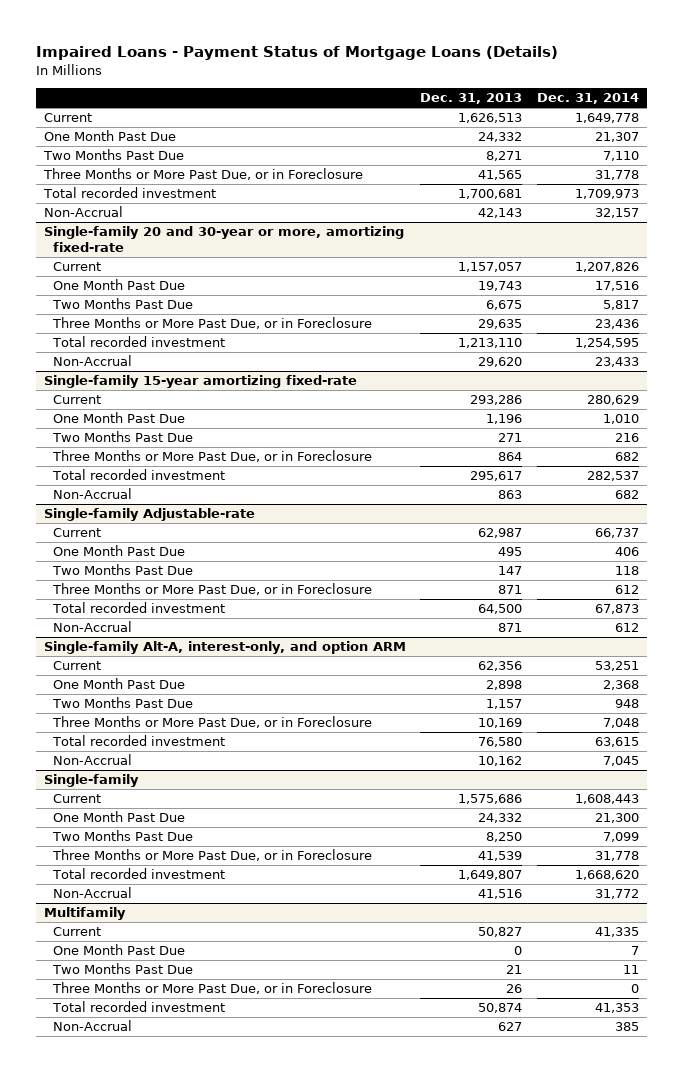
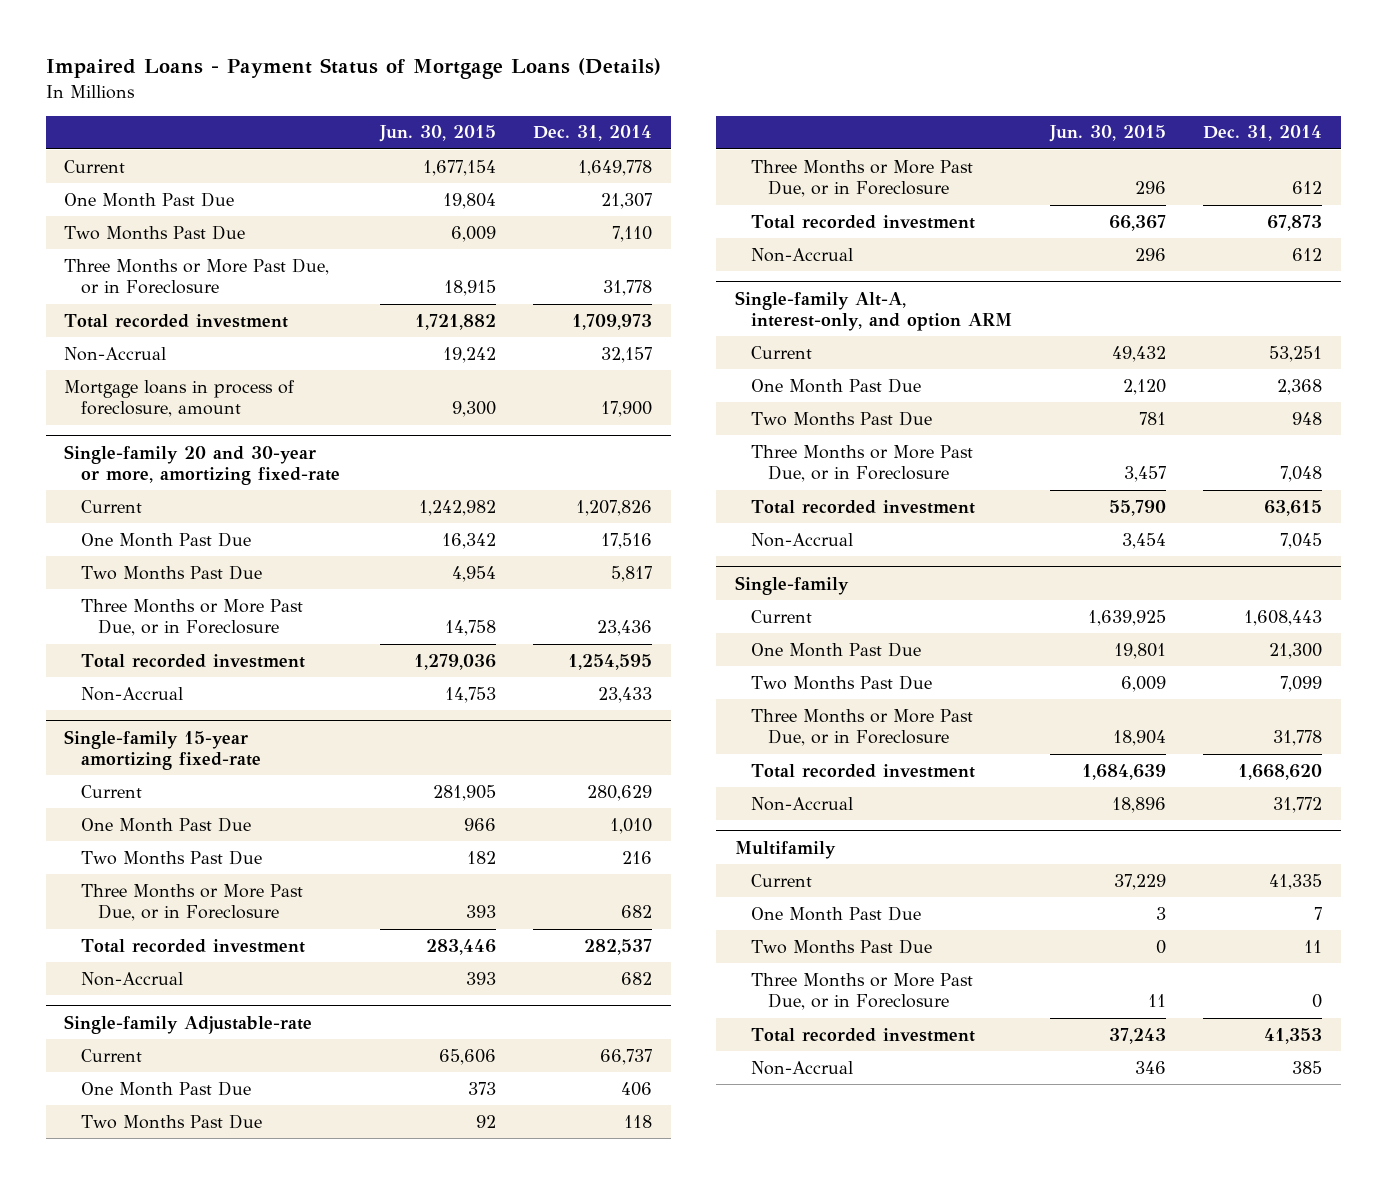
- | Dec. 31, 2013 | Dec. 31, 2014
+ | Jun. 30, 2015 | Dec. 31, 2014
+ Mortgage loans in process of foreclosure, amount | 9,300 | 17,900

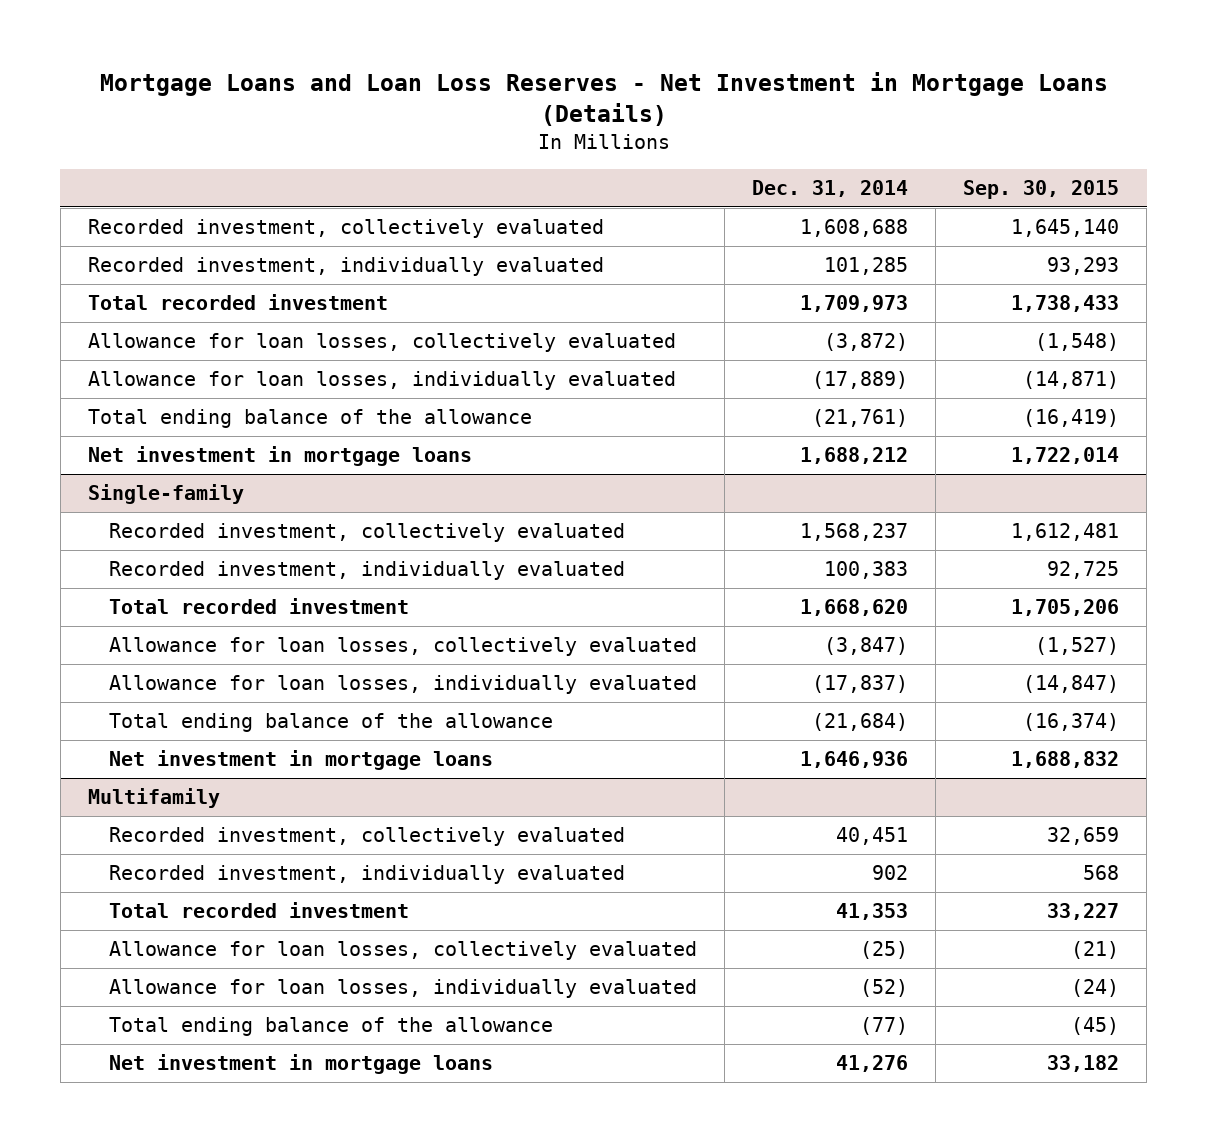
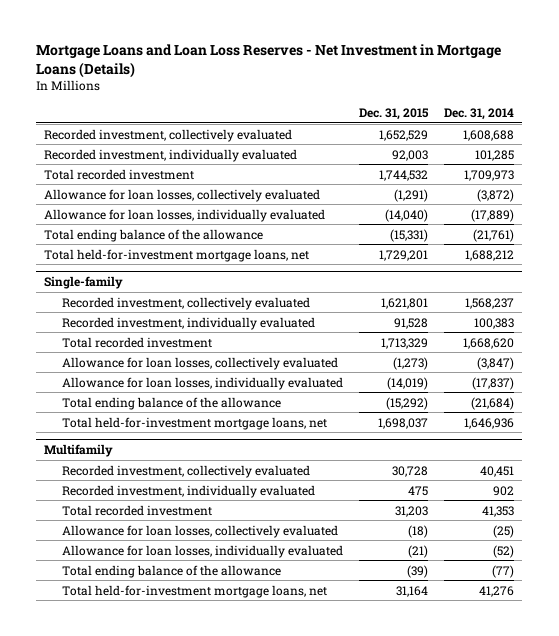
- | Dec. 31, 2014 | Sep. 30, 2015
+ | Dec. 31, 2015 | Dec. 31, 2014
- Net investment in mortgage loans | 1,688,212 | 1,722,014
+ Total held-for-investment mortgage loans, net | 1,729,201 | 1,688,212
@ Single-family
- Net investment in mortgage loans | 1,646,936 | 1,688,832
+ Total held-for-investment mortgage loans, net | 1,698,037 | 1,646,936
@ Multifamily
- Net investment in mortgage loans | 41,276 | 33,182
+ Total held-for-investment mortgage loans, net | 31,164 | 41,276

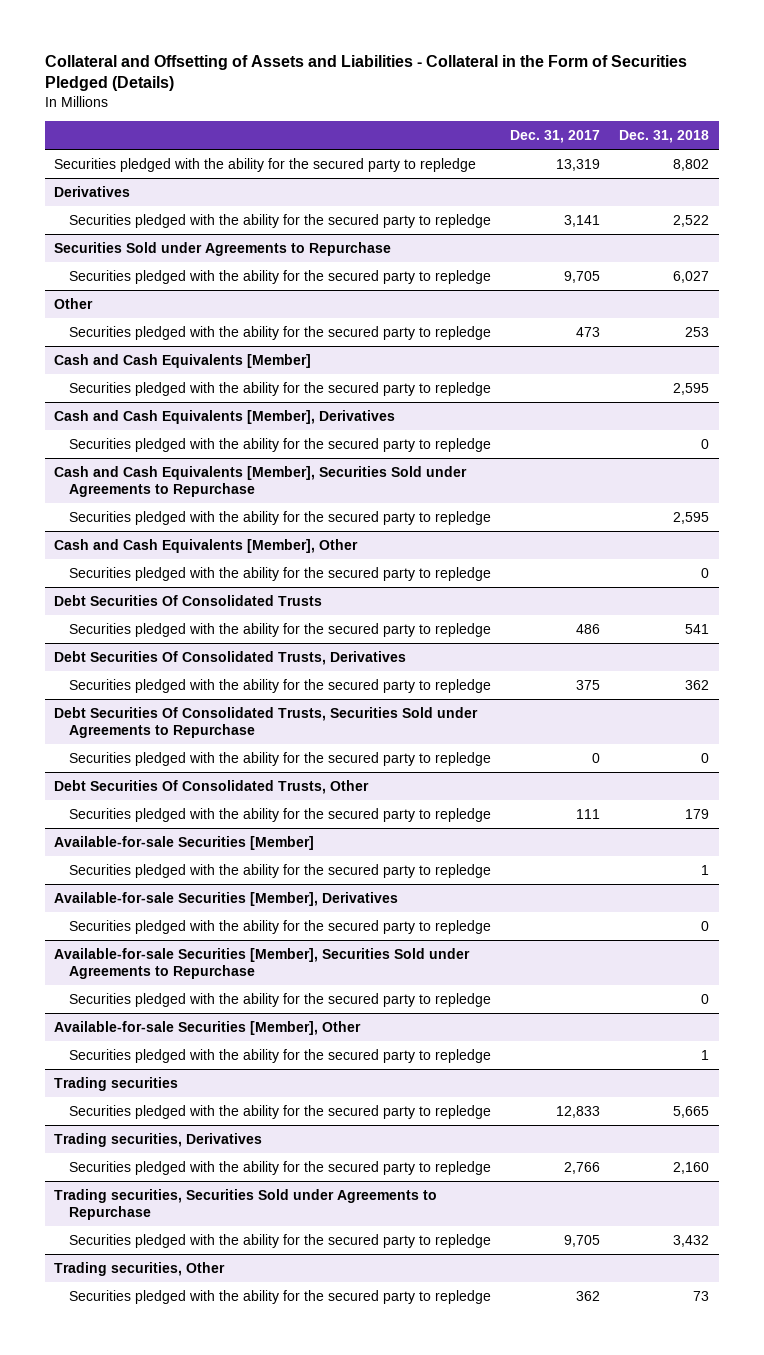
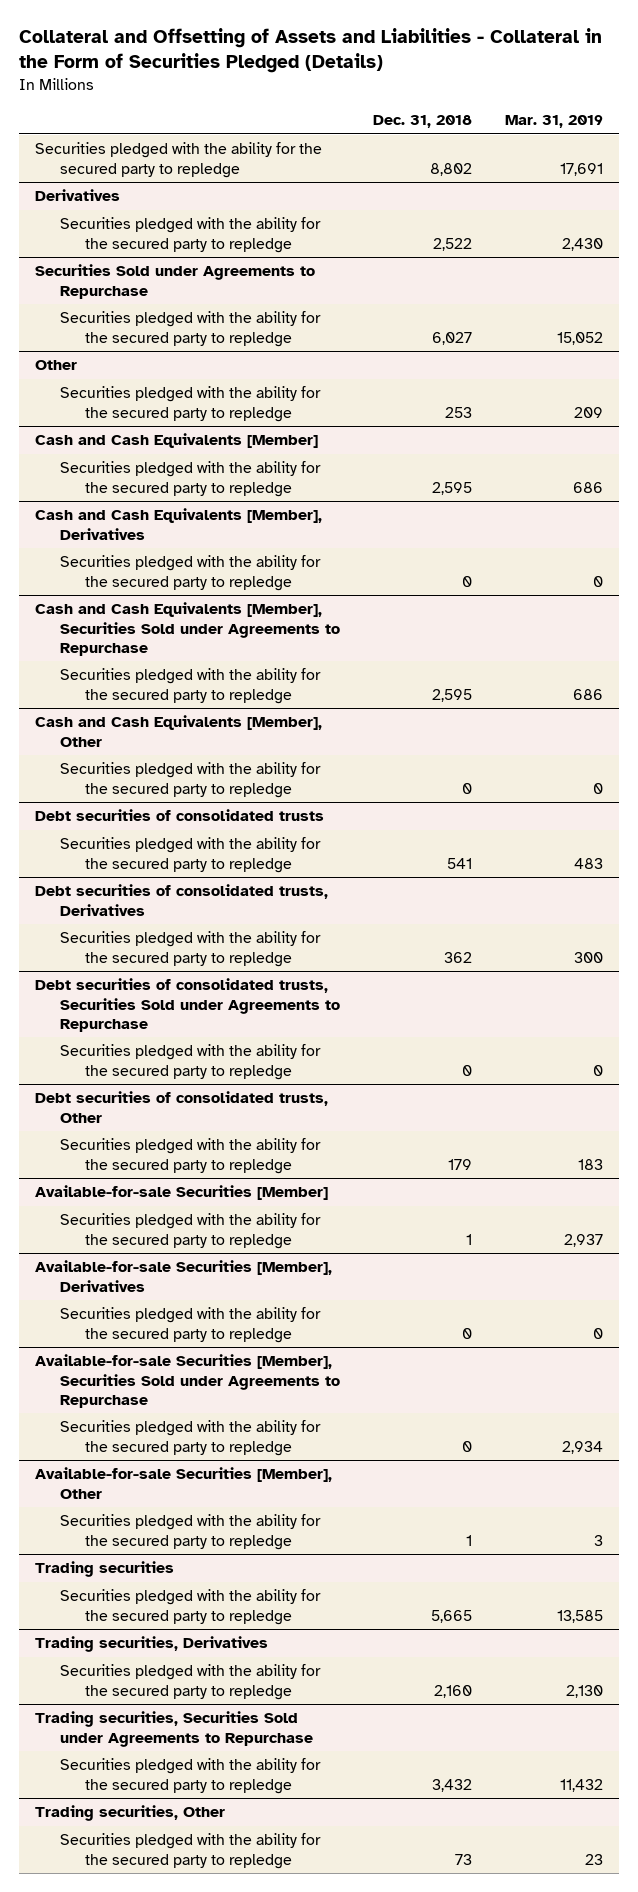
- | Dec. 31, 2017 | Dec. 31, 2018
+ | Dec. 31, 2018 | Mar. 31, 2019
- Debt Securities Of Consolidated Trusts
+ Debt securities of consolidated trusts
- Debt Securities Of Consolidated Trusts, Derivatives
+ Debt securities of consolidated trusts, Derivatives
- Debt Securities Of Consolidated Trusts, Securities Sold under Agreements to Repurchase
+ Debt securities of consolidated trusts, Securities Sold under Agreements to Repurchase
- Debt Securities Of Consolidated Trusts, Other
+ Debt securities of consolidated trusts, Other

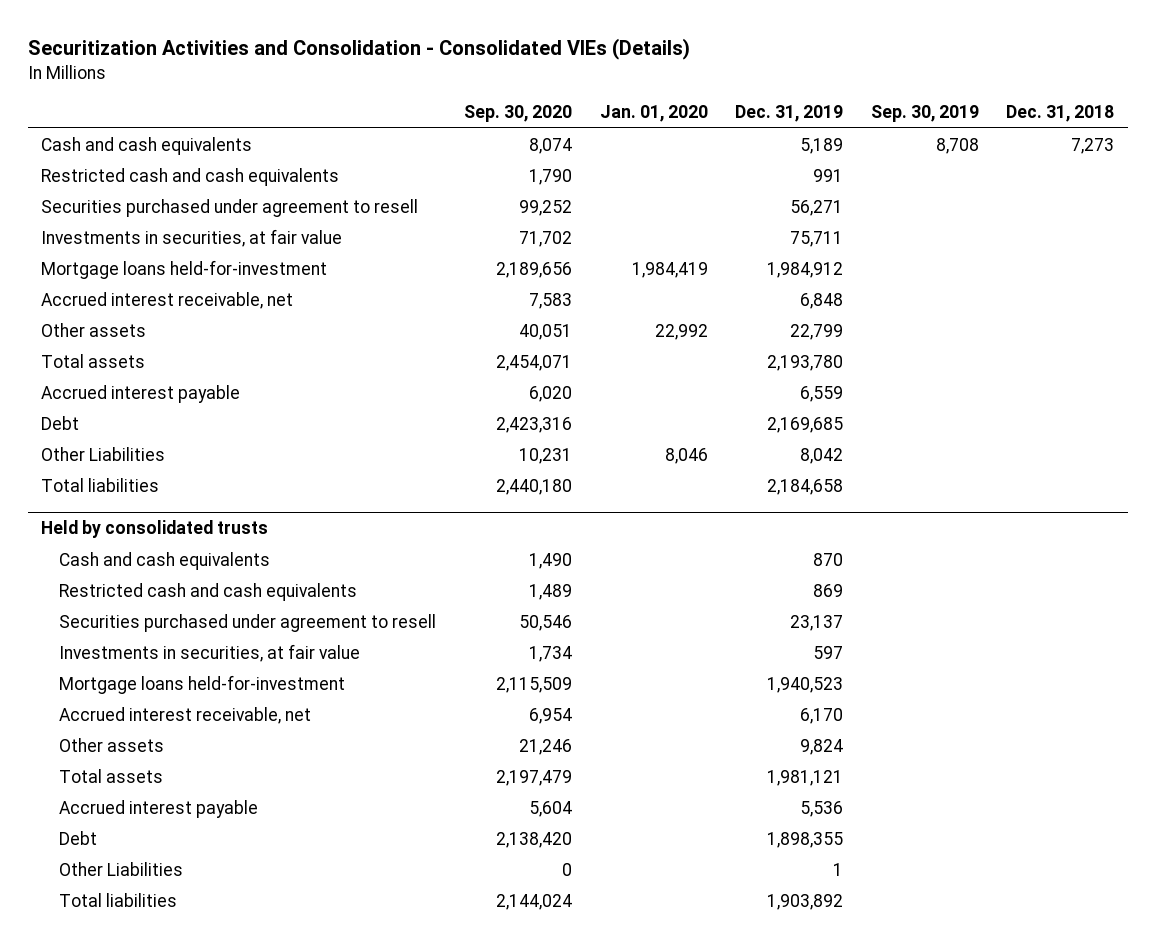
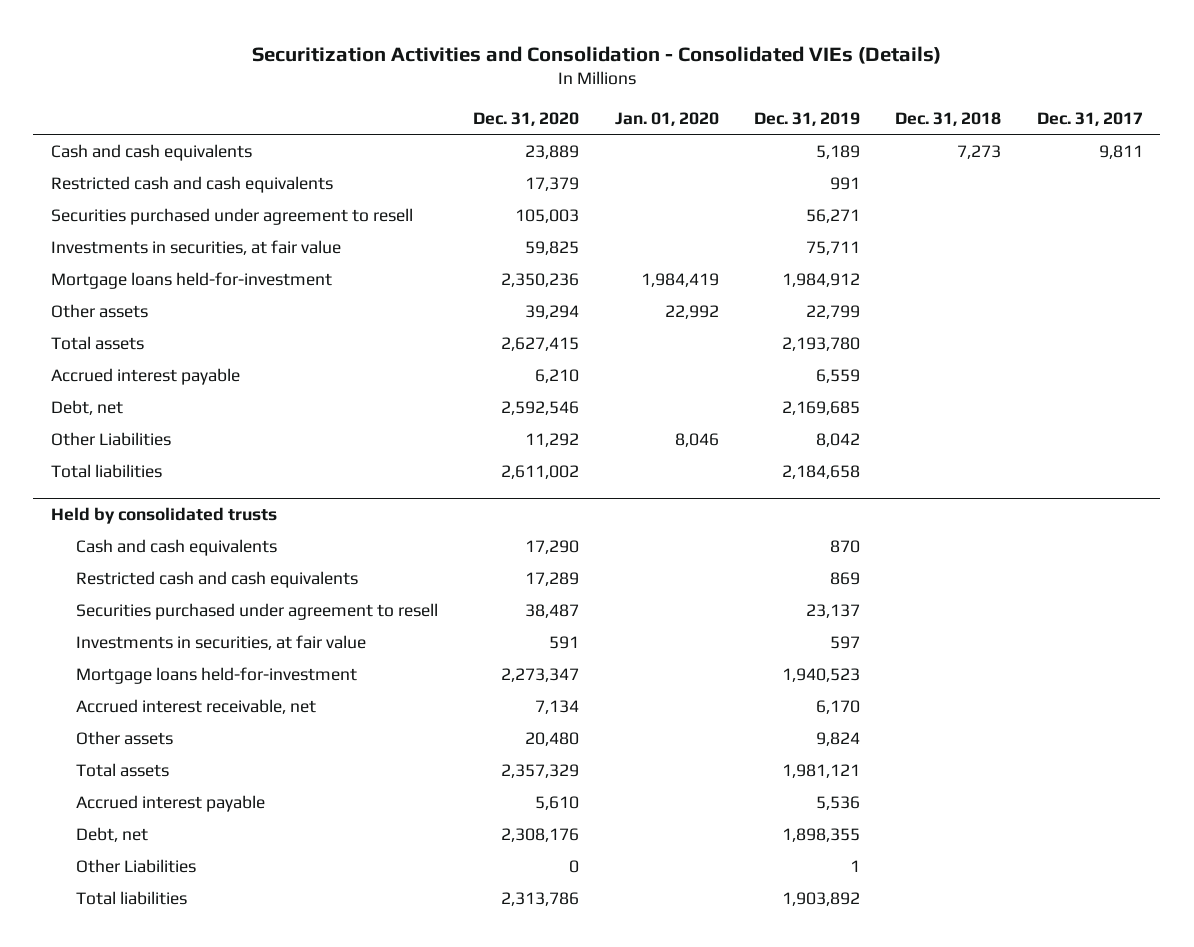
- | Sep. 30, 2020 | Jan. 01, 2020 | Dec. 31, 2019 | Sep. 30, 2019 | Dec. 31, 2018
+ | Dec. 31, 2020 | Jan. 01, 2020 | Dec. 31, 2019 | Dec. 31, 2018 | Dec. 31, 2017
- Accrued interest receivable, net | 7,583 | | 6,848 | |
- Debt | 2,423,316 | | 2,169,685 | |
+ Debt, net | 2,592,546 | | 2,169,685 | |
@ Held by consolidated trusts
- Debt | 2,138,420 | | 1,898,355 | |
+ Debt, net | 2,308,176 | | 1,898,355 | |

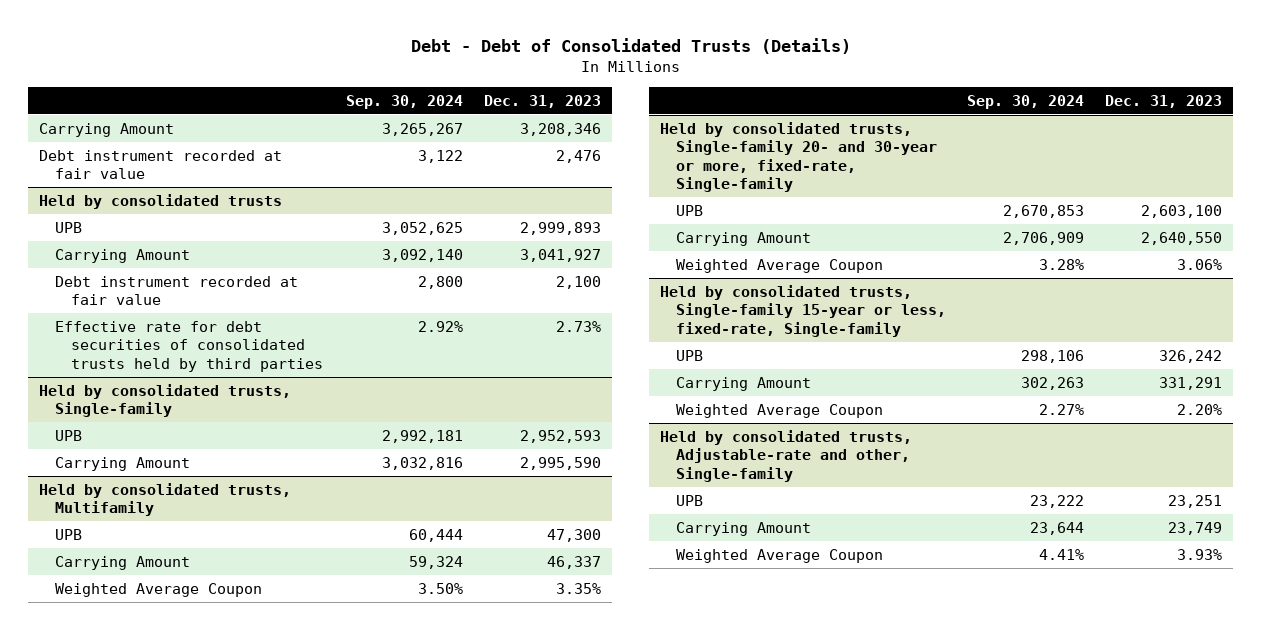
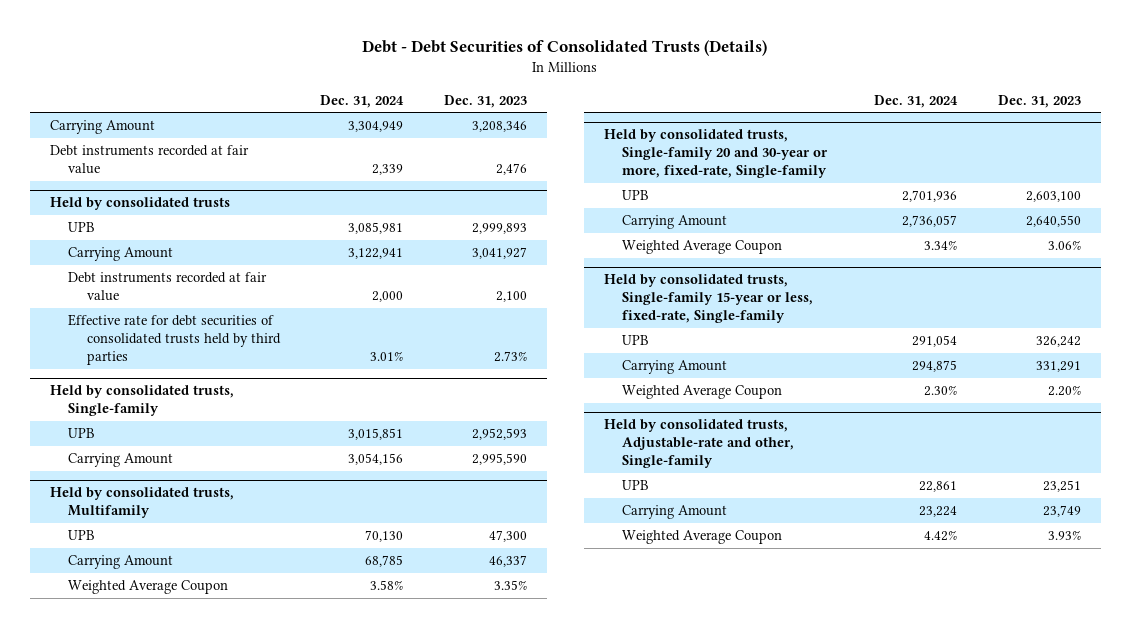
- Debt - Debt of Consolidated Trusts (Details)
+ Debt - Debt Securities of Consolidated Trusts (Details)
- | Sep. 30, 2024 | Dec. 31, 2023
+ | Dec. 31, 2024 | Dec. 31, 2023
- Debt instrument recorded at fair value | 3,122 | 2,476
+ Debt instruments recorded at fair value | 2,339 | 2,476
@ Held by consolidated trusts
- Debt instrument recorded at fair value | 2,800 | 2,100
+ Debt instruments recorded at fair value | 2,000 | 2,100
- Held by consolidated trusts, Single-family 20- and 30-year or more, fixed-rate, Single-family
+ Held by consolidated trusts, Single-family 20 and 30-year or more, fixed-rate, Single-family

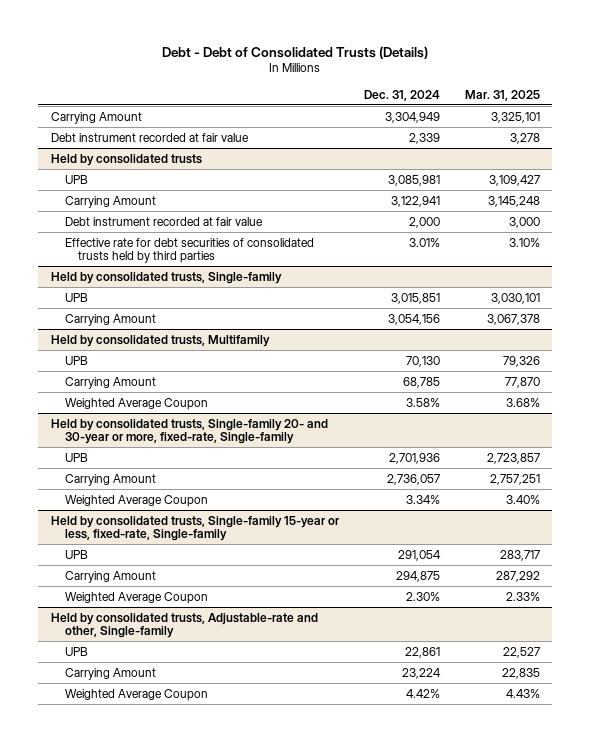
- Debt - Debt Securities of Consolidated Trusts (Details)
+ Debt - Debt of Consolidated Trusts (Details)
- | Dec. 31, 2024 | Dec. 31, 2023
+ | Dec. 31, 2024 | Mar. 31, 2025
- Debt instruments recorded at fair value | 2,339 | 2,476
+ Debt instrument recorded at fair value | 2,339 | 3,278
@ Held by consolidated trusts
- Debt instruments recorded at fair value | 2,000 | 2,100
+ Debt instrument recorded at fair value | 2,000 | 3,000
- Held by consolidated trusts, Single-family 20 and 30-year or more, fixed-rate, Single-family
+ Held by consolidated trusts, Single-family 20- and 30-year or more, fixed-rate, Single-family

